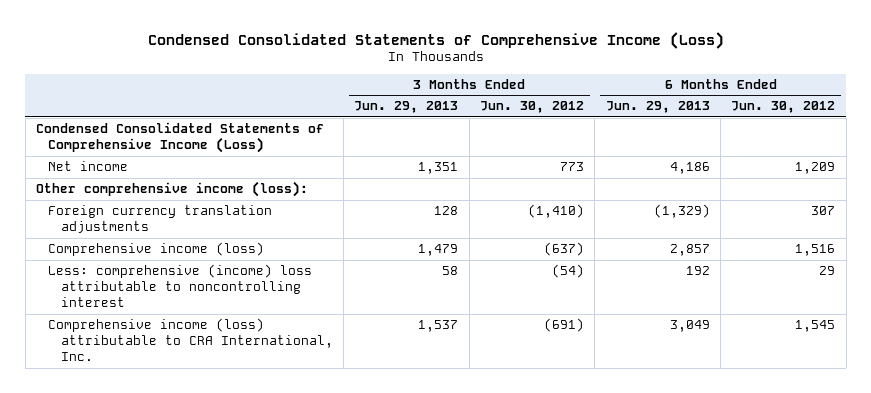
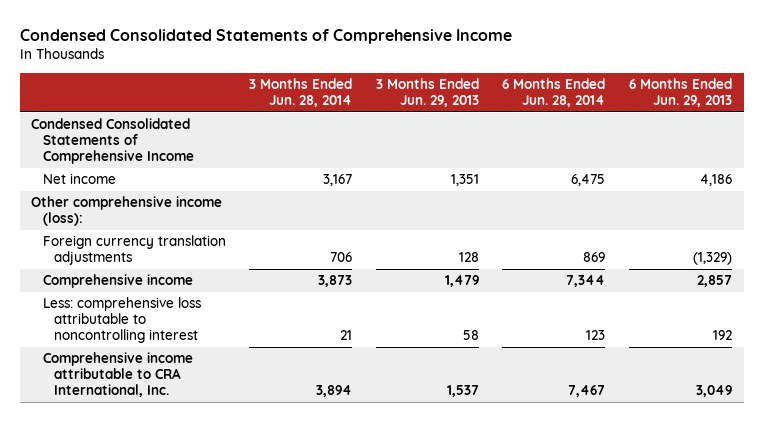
- Condensed Consolidated Statements of Comprehensive Income (Loss)
+ Condensed Consolidated Statements of Comprehensive Income
- | 3 Months Ended Jun. 29, 2013 | 3 Months Ended Jun. 30, 2012 | 6 Months Ended Jun. 29, 2013 | 6 Months Ended Jun. 30, 2012
+ | 3 Months Ended Jun. 28, 2014 | 3 Months Ended Jun. 29, 2013 | 6 Months Ended Jun. 28, 2014 | 6 Months Ended Jun. 29, 2013
- Condensed Consolidated Statements of Comprehensive Income (Loss)
+ Condensed Consolidated Statements of Comprehensive Income
- Comprehensive income (loss) | 1,479 | (637) | 2,857 | 1,516
- Less: comprehensive (income) loss attributable to noncontrolling interest | 58 | (54) | 192 | 29
- Comprehensive income (loss) attributable to CRA International, Inc. | 1,537 | (691) | 3,049 | 1,545
+ Comprehensive income | 3,873 | 1,479 | 7,344 | 2,857
+ Less: comprehensive loss attributable to noncontrolling interest | 21 | 58 | 123 | 192
+ Comprehensive income attributable to CRA International, Inc. | 3,894 | 1,537 | 7,467 | 3,049

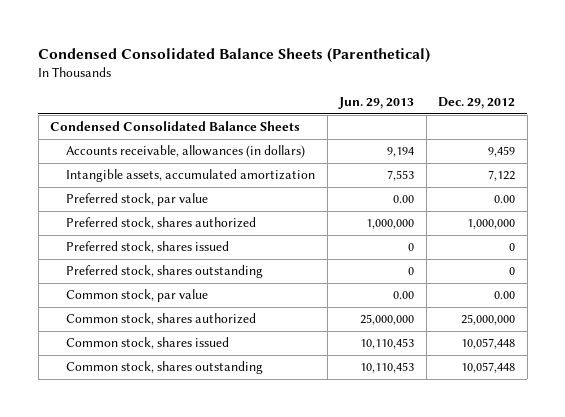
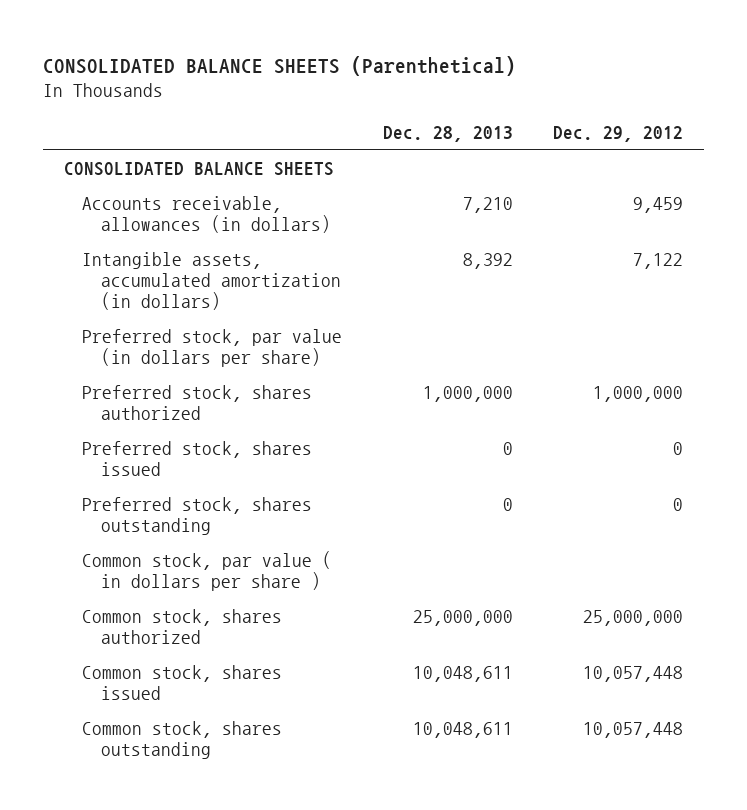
- Condensed Consolidated Balance Sheets (Parenthetical)
+ CONSOLIDATED BALANCE SHEETS (Parenthetical)
- | Jun. 29, 2013 | Dec. 29, 2012
+ | Dec. 28, 2013 | Dec. 29, 2012
- Condensed Consolidated Balance Sheets
+ CONSOLIDATED BALANCE SHEETS
- Intangible assets, accumulated amortization | 7,553 | 7,122
- Preferred stock, par value | 0.00 | 0.00
+ Intangible assets, accumulated amortization (in dollars) | 8,392 | 7,122
+ Preferred stock, par value (in dollars per share)
- Common stock, par value | 0.00 | 0.00
+ Common stock, par value ( in dollars per share )

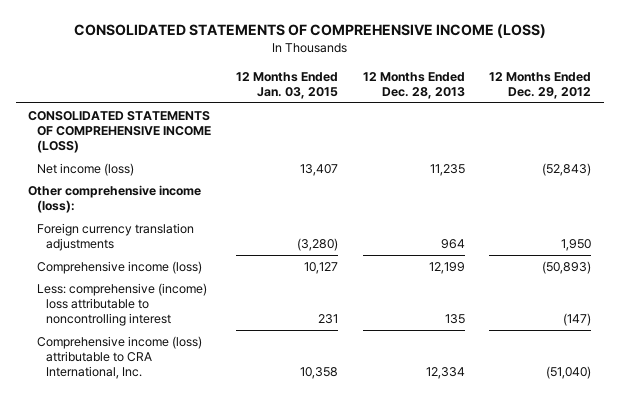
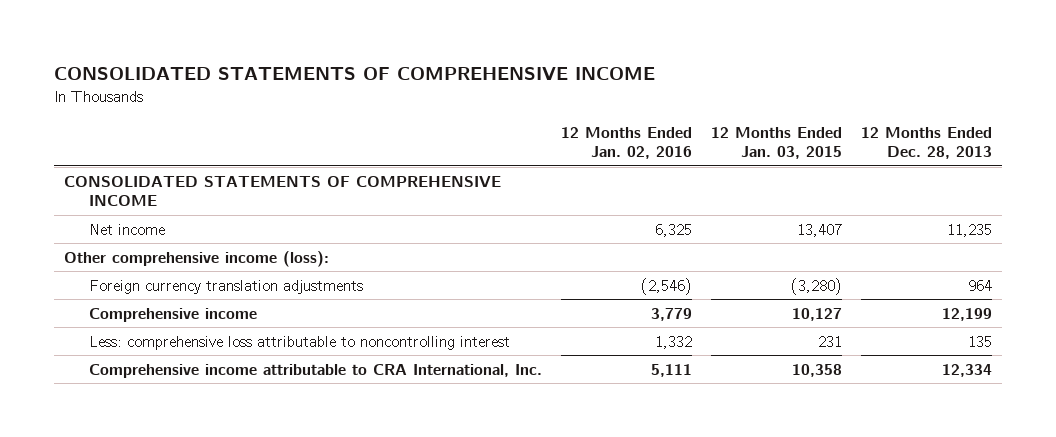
- CONSOLIDATED STATEMENTS OF COMPREHENSIVE INCOME (LOSS)
+ CONSOLIDATED STATEMENTS OF COMPREHENSIVE INCOME
- | 12 Months Ended Jan. 03, 2015 | 12 Months Ended Dec. 28, 2013 | 12 Months Ended Dec. 29, 2012
+ | 12 Months Ended Jan. 02, 2016 | 12 Months Ended Jan. 03, 2015 | 12 Months Ended Dec. 28, 2013
- CONSOLIDATED STATEMENTS OF COMPREHENSIVE INCOME (LOSS)
- Net income (loss) | 13,407 | 11,235 | (52,843)
+ CONSOLIDATED STATEMENTS OF COMPREHENSIVE INCOME
+ Net income | 6,325 | 13,407 | 11,235
- Comprehensive income (loss) | 10,127 | 12,199 | (50,893)
- Less: comprehensive (income) loss attributable to noncontrolling interest | 231 | 135 | (147)
- Comprehensive income (loss) attributable to CRA International, Inc. | 10,358 | 12,334 | (51,040)
+ Comprehensive income | 3,779 | 10,127 | 12,199
+ Less: comprehensive loss attributable to noncontrolling interest | 1,332 | 231 | 135
+ Comprehensive income attributable to CRA International, Inc. | 5,111 | 10,358 | 12,334

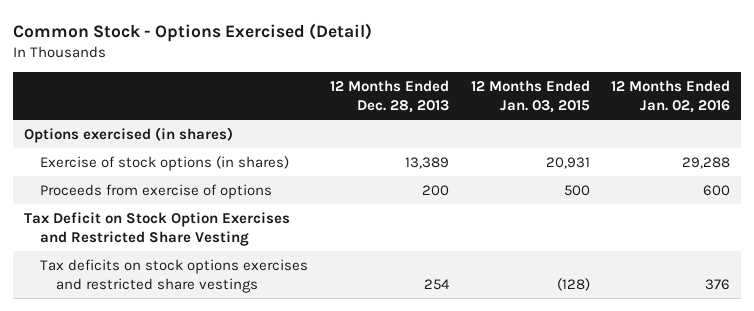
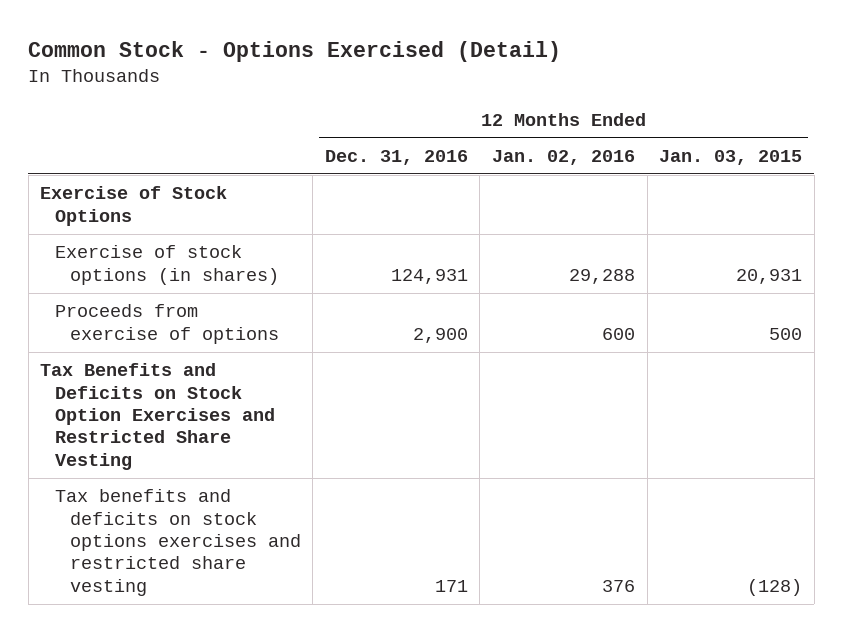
- | 12 Months Ended Dec. 28, 2013 | 12 Months Ended Jan. 03, 2015 | 12 Months Ended Jan. 02, 2016
+ | 12 Months Ended Dec. 31, 2016 | 12 Months Ended Jan. 02, 2016 | 12 Months Ended Jan. 03, 2015
- Options exercised (in shares)
+ Exercise of Stock Options
- Tax Deficit on Stock Option Exercises and Restricted Share Vesting
- Tax deficits on stock options exercises and restricted share vestings | 254 | (128) | 376
+ Tax Benefits and Deficits on Stock Option Exercises and Restricted Share Vesting
+ Tax benefits and deficits on stock options exercises and restricted share vesting | 171 | 376 | (128)

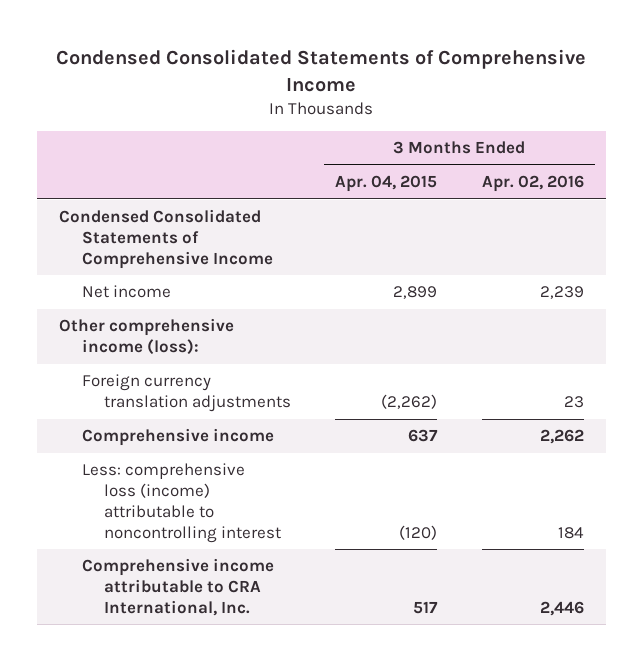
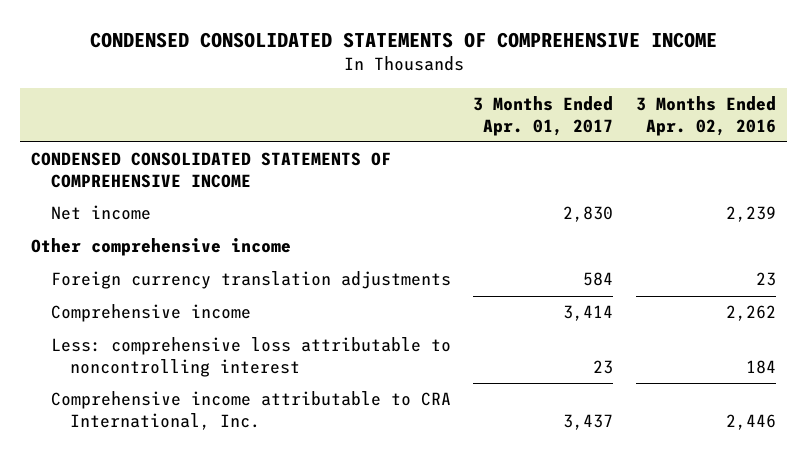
- Condensed Consolidated Statements of Comprehensive Income
+ CONDENSED CONSOLIDATED STATEMENTS OF COMPREHENSIVE INCOME
- | 3 Months Ended Apr. 04, 2015 | 3 Months Ended Apr. 02, 2016
+ | 3 Months Ended Apr. 01, 2017 | 3 Months Ended Apr. 02, 2016
- Condensed Consolidated Statements of Comprehensive Income
+ CONDENSED CONSOLIDATED STATEMENTS OF COMPREHENSIVE INCOME
- Other comprehensive income (loss):
+ Other comprehensive income
- Less: comprehensive loss (income) attributable to noncontrolling interest | (120) | 184
+ Less: comprehensive loss attributable to noncontrolling interest | 23 | 184

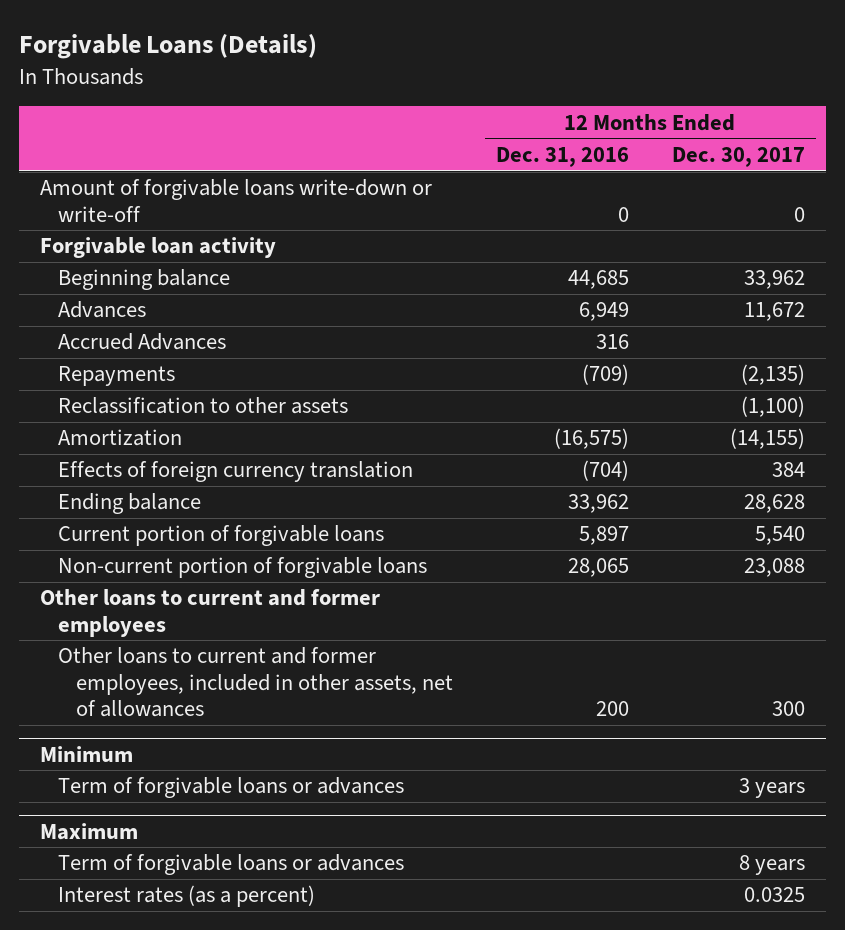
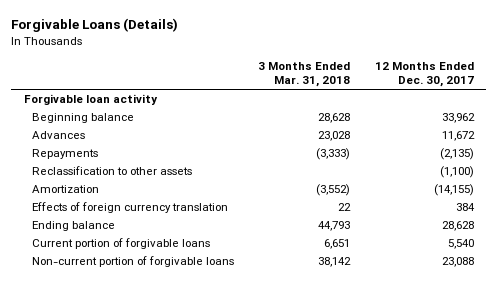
- | 12 Months Ended Dec. 31, 2016 | 12 Months Ended Dec. 30, 2017
+ | 3 Months Ended Mar. 31, 2018 | 12 Months Ended Dec. 30, 2017
- Amount of forgivable loans write-down or write-off | 0 | 0
- Accrued Advances | 316 |
- Other loans to current and former employees
- Other loans to current and former employees, included in other assets, net of allowances | 200 | 300
- Minimum
- Term of forgivable loans or advances | | 3 years
- Maximum
- Term of forgivable loans or advances | | 8 years
- Interest rates (as a percent) | | 0.0325

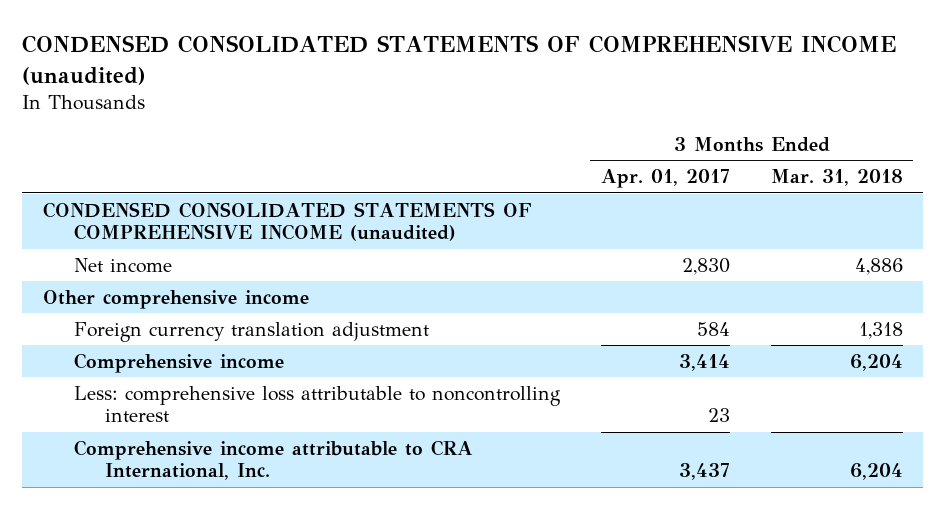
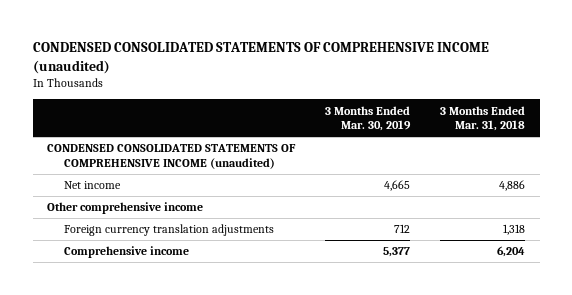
- | 3 Months Ended Apr. 01, 2017 | 3 Months Ended Mar. 31, 2018
+ | 3 Months Ended Mar. 30, 2019 | 3 Months Ended Mar. 31, 2018
- Foreign currency translation adjustment | 584 | 1,318
+ Foreign currency translation adjustments | 712 | 1,318
- Less: comprehensive loss attributable to noncontrolling interest | 23 |
- Comprehensive income attributable to CRA International, Inc. | 3,437 | 6,204

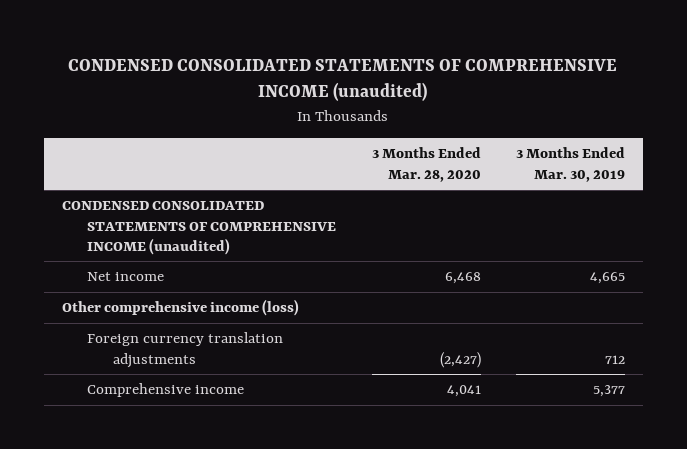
- | 3 Months Ended Mar. 30, 2019 | 3 Months Ended Mar. 31, 2018
+ | 3 Months Ended Mar. 28, 2020 | 3 Months Ended Mar. 30, 2019
- Other comprehensive income
+ Other comprehensive income (loss)

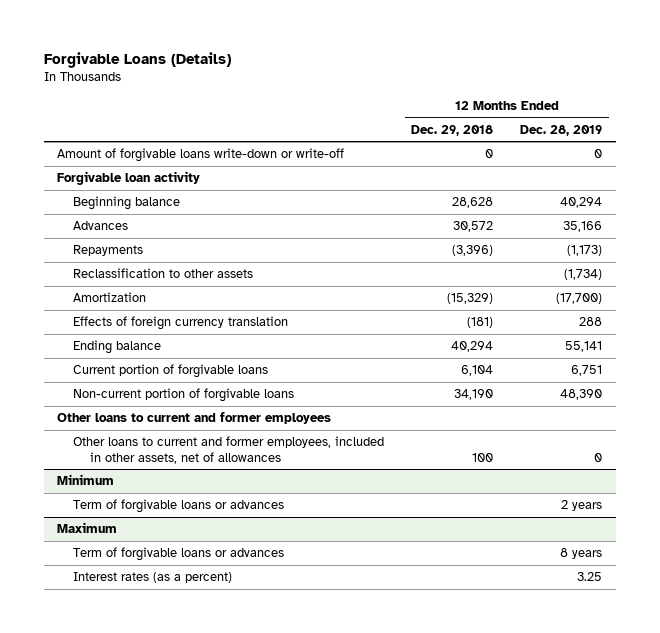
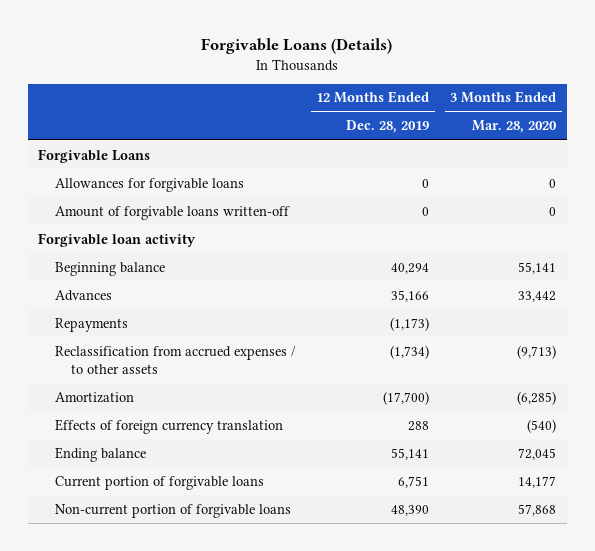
- | 12 Months Ended Dec. 29, 2018 | 12 Months Ended Dec. 28, 2019
+ | 12 Months Ended Dec. 28, 2019 | 3 Months Ended Mar. 28, 2020
- Amount of forgivable loans write-down or write-off | 0 | 0
+ Forgivable Loans
+ Allowances for forgivable loans | 0 | 0
+ Amount of forgivable loans written-off | 0 | 0
- Reclassification to other assets | | (1,734)
+ Reclassification from accrued expenses / to other assets | (1,734) | (9,713)
- Other loans to current and former employees
- Other loans to current and former employees, included in other assets, net of allowances | 100 | 0
- Minimum
- Term of forgivable loans or advances | | 2 years
- Maximum
- Term of forgivable loans or advances | | 8 years
- Interest rates (as a percent) | | 3.25

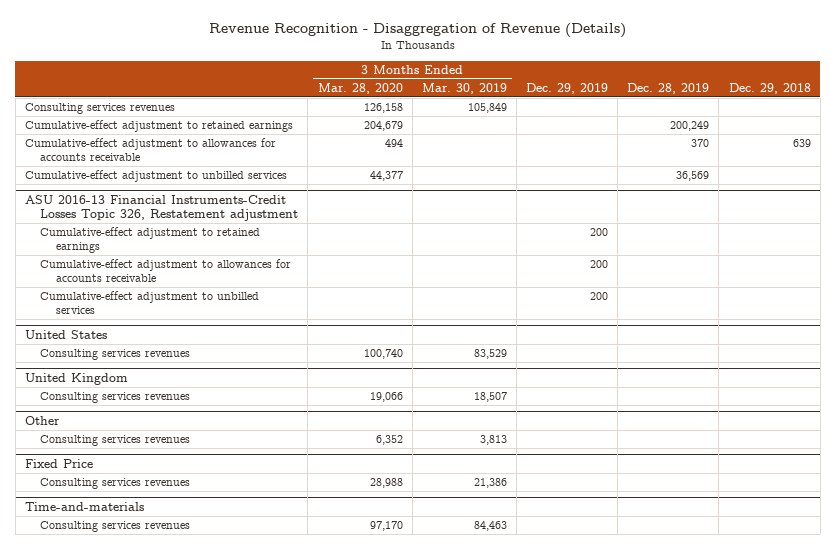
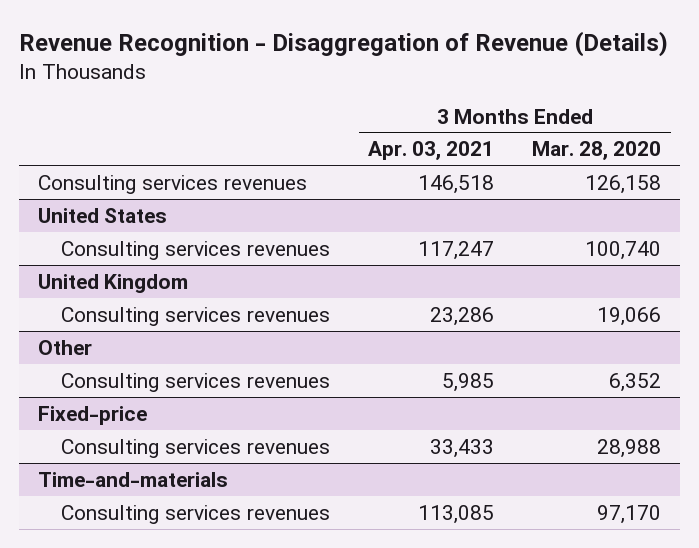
- | 3 Months Ended Mar. 28, 2020 | 3 Months Ended Mar. 30, 2019 | Dec. 29, 2019 | Dec. 28, 2019 | Dec. 29, 2018
+ | 3 Months Ended Apr. 03, 2021 | 3 Months Ended Mar. 28, 2020
- Cumulative-effect adjustment to retained earnings | 204,679 | | | 200,249 |
- Cumulative-effect adjustment to allowances for accounts receivable | 494 | | | 370 | 639
- Cumulative-effect adjustment to unbilled services | 44,377 | | | 36,569 |
- ASU 2016-13 Financial Instruments-Credit Losses Topic 326, Restatement adjustment
- Cumulative-effect adjustment to retained earnings | | | 200 | |
- Cumulative-effect adjustment to allowances for accounts receivable | | | 200 | |
- Cumulative-effect adjustment to unbilled services | | | 200 | |
- Fixed Price
+ Fixed-price

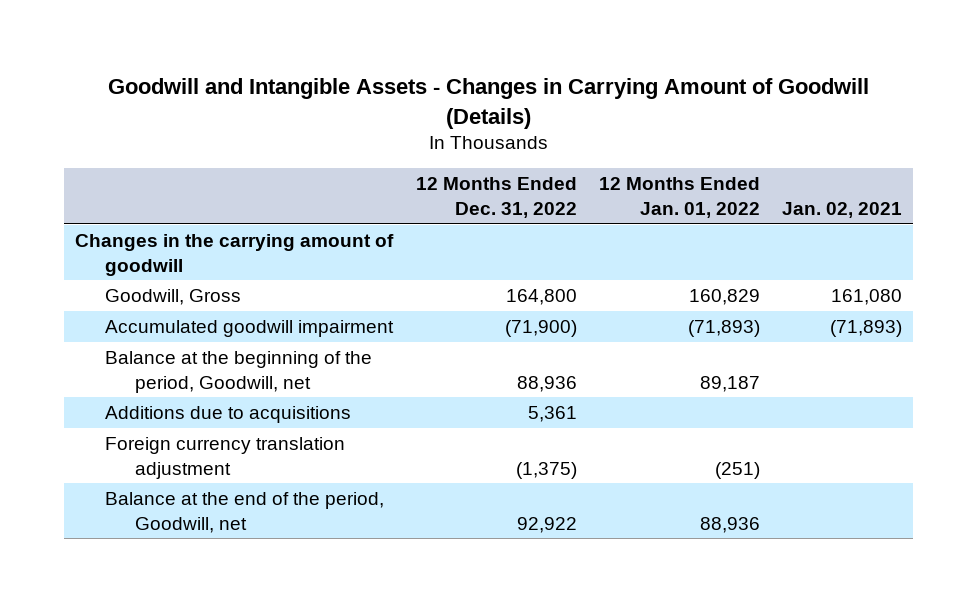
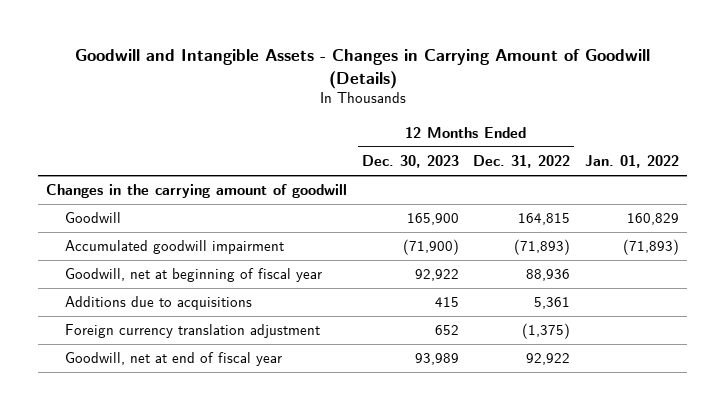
- | 12 Months Ended Dec. 31, 2022 | 12 Months Ended Jan. 01, 2022 | Jan. 02, 2021
+ | 12 Months Ended Dec. 30, 2023 | 12 Months Ended Dec. 31, 2022 | Jan. 01, 2022
- Goodwill, Gross | 164,800 | 160,829 | 161,080
- Accumulated goodwill impairment | (71,900) | (71,893) | (71,893)
- Balance at the beginning of the period, Goodwill, net | 88,936 | 89,187 |
+ Goodwill | 165,900 | 164,815 | 160,829
+ Accumulated goodwill impairment | (71,900) | (71,893) | (71,893)
+ Goodwill, net at beginning of fiscal year | 92,922 | 88,936 |
- Balance at the end of the period, Goodwill, net | 92,922 | 88,936 |
+ Goodwill, net at end of fiscal year | 93,989 | 92,922 |

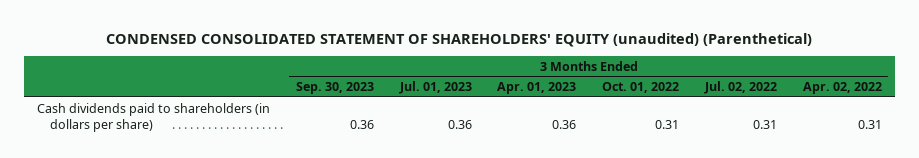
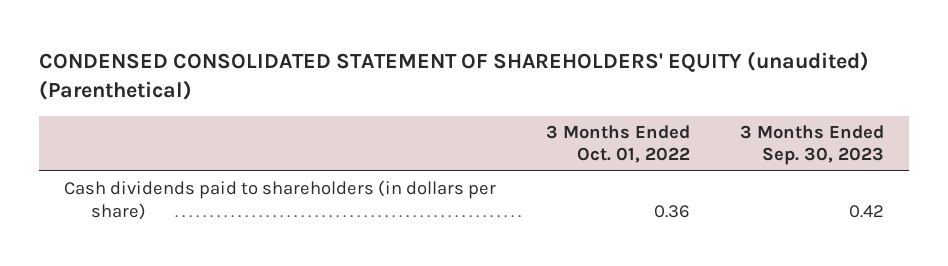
- | 3 Months Ended Sep. 30, 2023 | 3 Months Ended Jul. 01, 2023 | 3 Months Ended Apr. 01, 2023 | 3 Months Ended Oct. 01, 2022 | 3 Months Ended Jul. 02, 2022 | 3 Months Ended Apr. 02, 2022
+ | 3 Months Ended Oct. 01, 2022 | 3 Months Ended Sep. 30, 2023
- Cash dividends paid to shareholders (in dollars per share) | 0.36 | 0.36 | 0.36 | 0.31 | 0.31 | 0.31
+ Cash dividends paid to shareholders (in dollars per share) | 0.36 | 0.42

